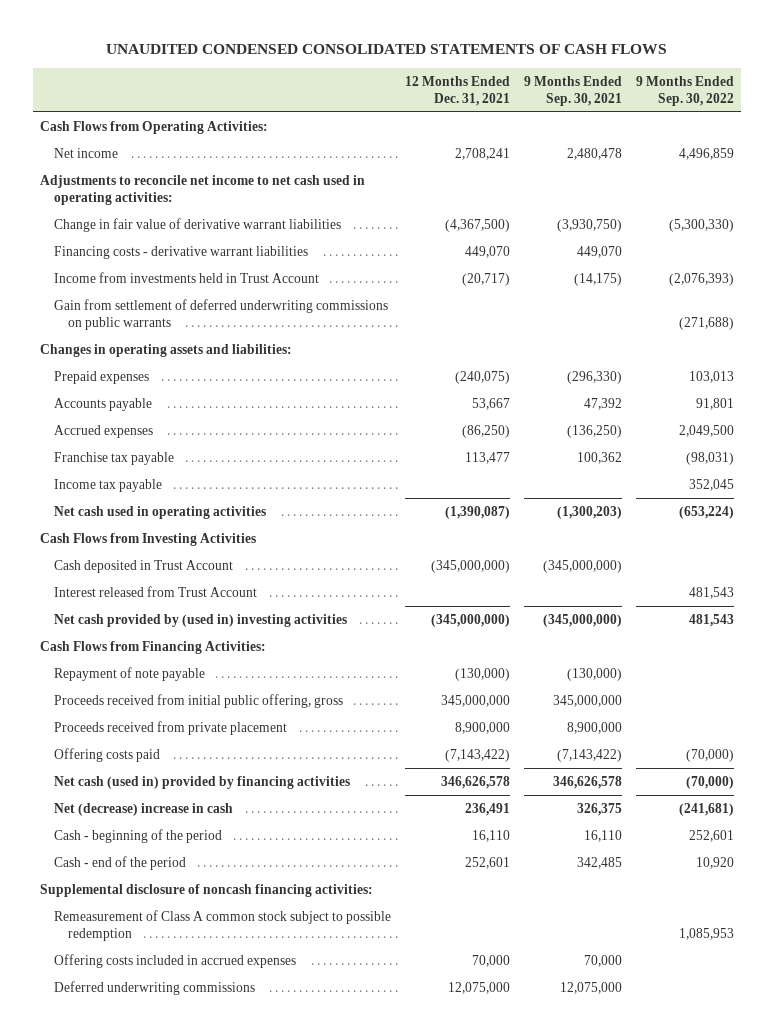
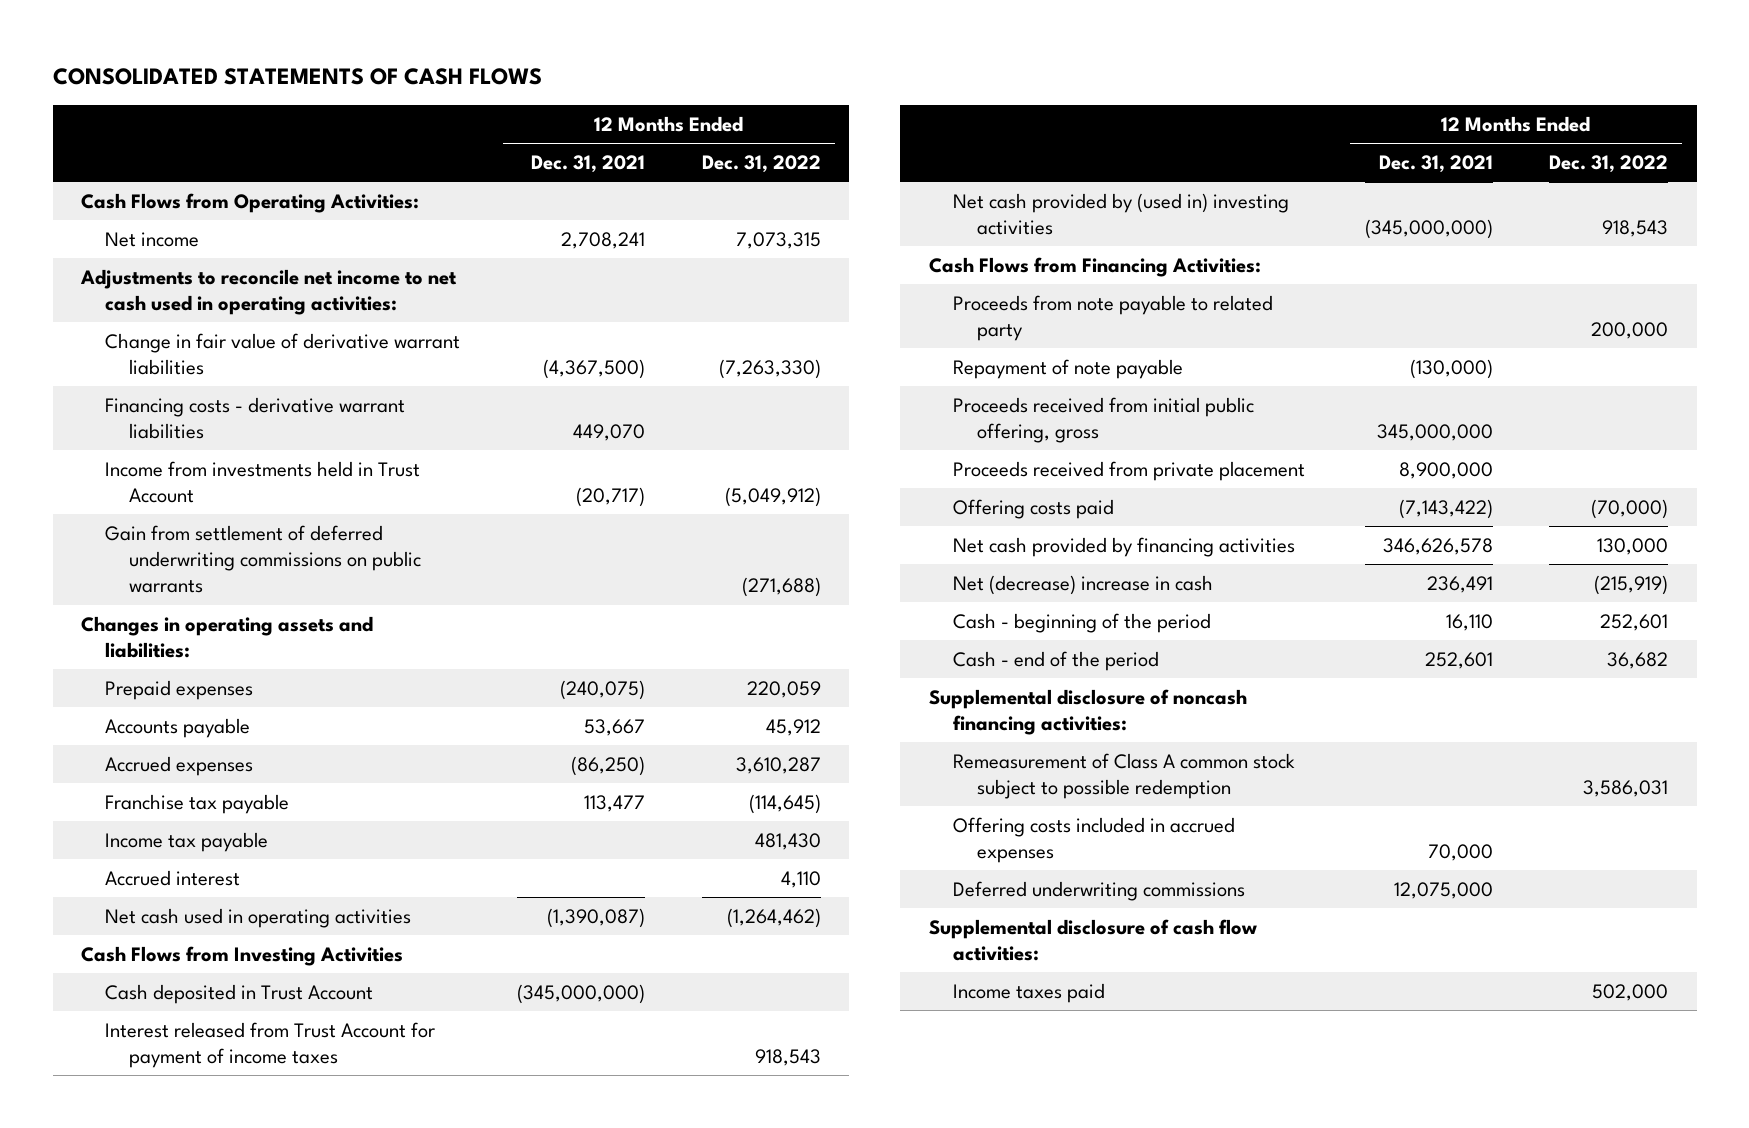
- UNAUDITED CONDENSED CONSOLIDATED STATEMENTS OF CASH FLOWS
+ CONSOLIDATED STATEMENTS OF CASH FLOWS
- | 12 Months Ended Dec. 31, 2021 | 9 Months Ended Sep. 30, 2021 | 9 Months Ended Sep. 30, 2022
+ | 12 Months Ended Dec. 31, 2021 | 12 Months Ended Dec. 31, 2022
+ Accrued interest | | 4,110
- Interest released from Trust Account | | | 481,543
+ Interest released from Trust Account for payment of income taxes | | 918,543
+ Proceeds from note payable to related party | | 200,000
- Net cash (used in) provided by financing activities | 346,626,578 | 346,626,578 | (70,000)
+ Net cash provided by financing activities | 346,626,578 | 130,000
+ Supplemental disclosure of cash flow activities:
+ Income taxes paid | | 502,000

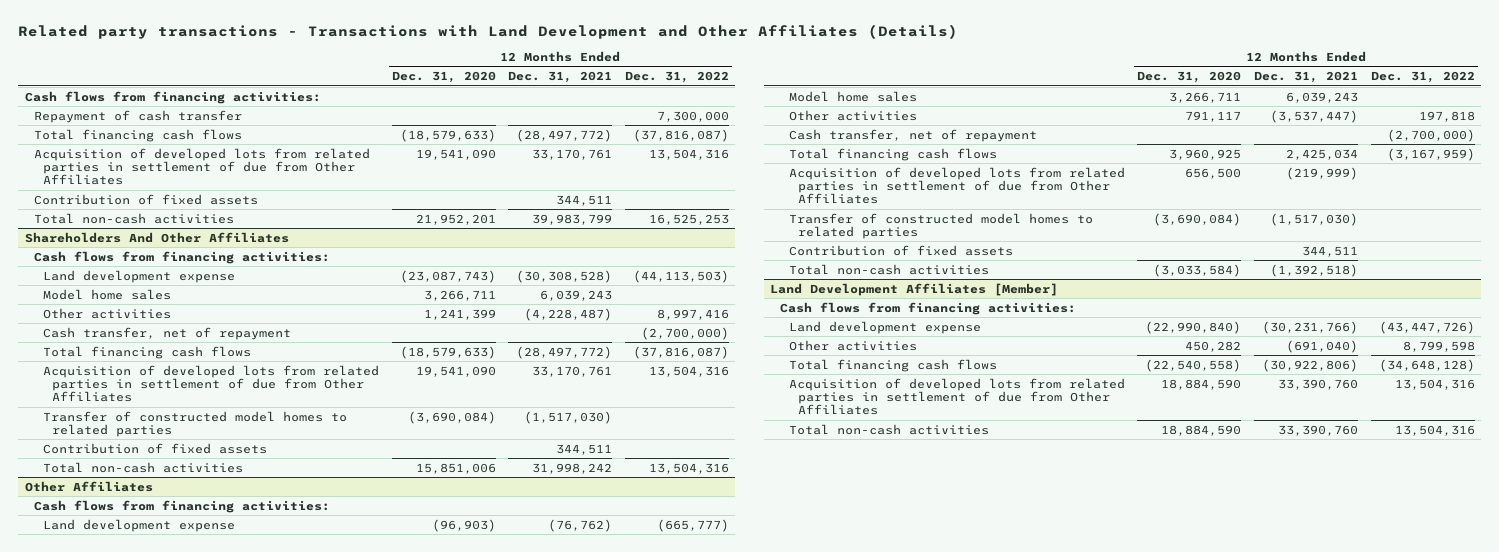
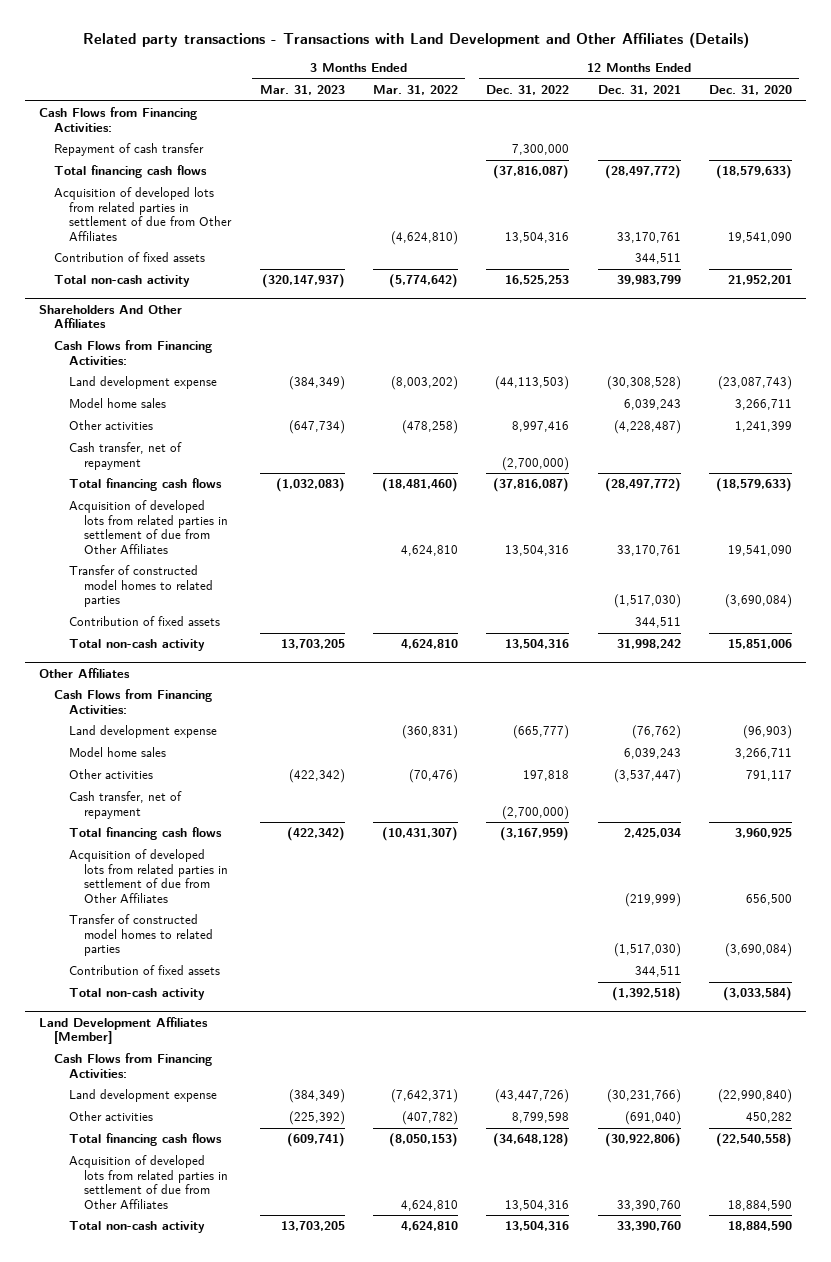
- | 12 Months Ended Dec. 31, 2020 | 12 Months Ended Dec. 31, 2021 | 12 Months Ended Dec. 31, 2022
+ | 3 Months Ended Mar. 31, 2023 | 3 Months Ended Mar. 31, 2022 | 12 Months Ended Dec. 31, 2022 | 12 Months Ended Dec. 31, 2021 | 12 Months Ended Dec. 31, 2020
- Cash flows from financing activities:
+ Cash Flows from Financing Activities:
- Total non-cash activities | 21,952,201 | 39,983,799 | 16,525,253
+ Total non-cash activity | (320,147,937) | (5,774,642) | 16,525,253 | 39,983,799 | 21,952,201
@ Shareholders And Other Affiliates
- Cash flows from financing activities:
+ Cash Flows from Financing Activities:
- Total non-cash activities | 15,851,006 | 31,998,242 | 13,504,316
+ Total non-cash activity | 13,703,205 | 4,624,810 | 13,504,316 | 31,998,242 | 15,851,006
@ Other Affiliates
- Cash flows from financing activities:
+ Cash Flows from Financing Activities:
- Total non-cash activities | (3,033,584) | (1,392,518) |
+ Total non-cash activity | | | | (1,392,518) | (3,033,584)
@ Land Development Affiliates [Member]
- Cash flows from financing activities:
+ Cash Flows from Financing Activities:
- Total non-cash activities | 18,884,590 | 33,390,760 | 13,504,316
+ Total non-cash activity | 13,703,205 | 4,624,810 | 13,504,316 | 33,390,760 | 18,884,590

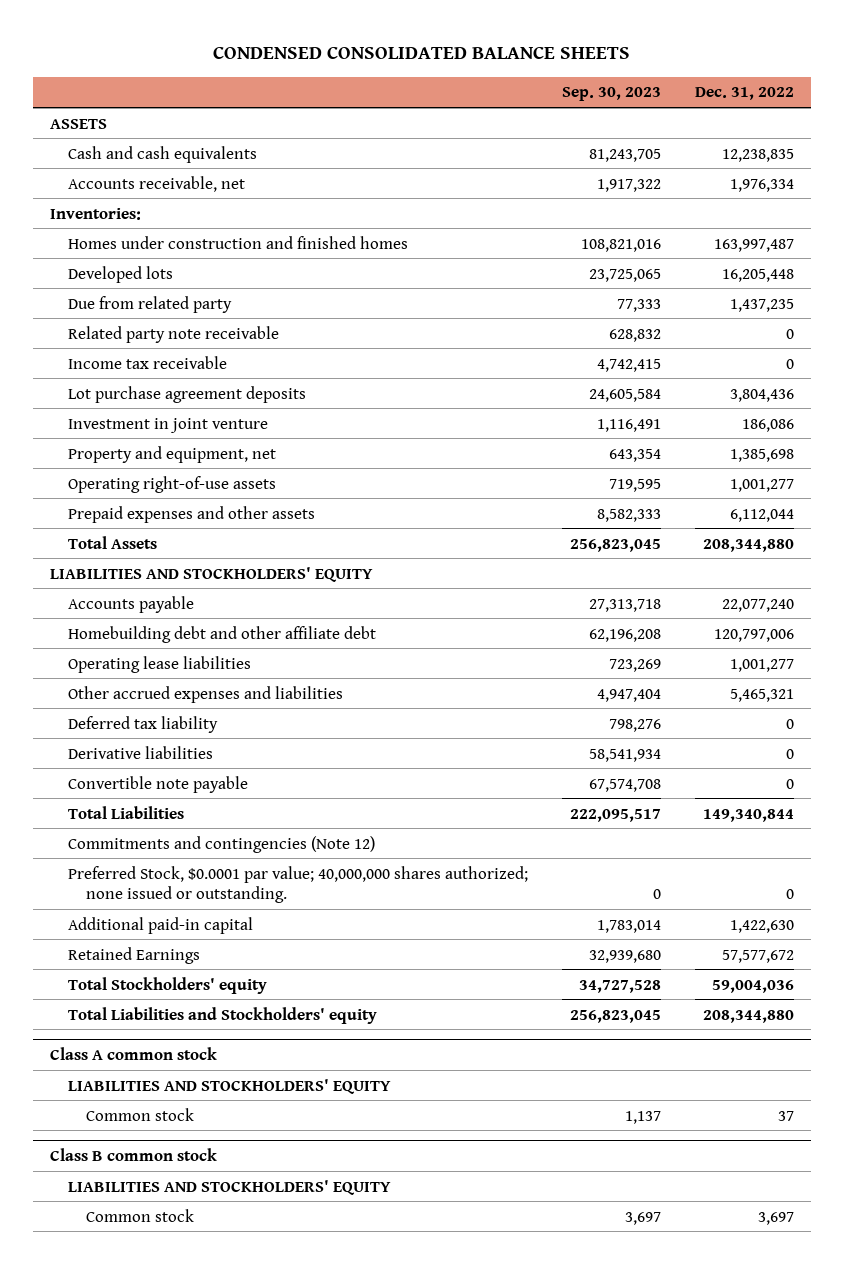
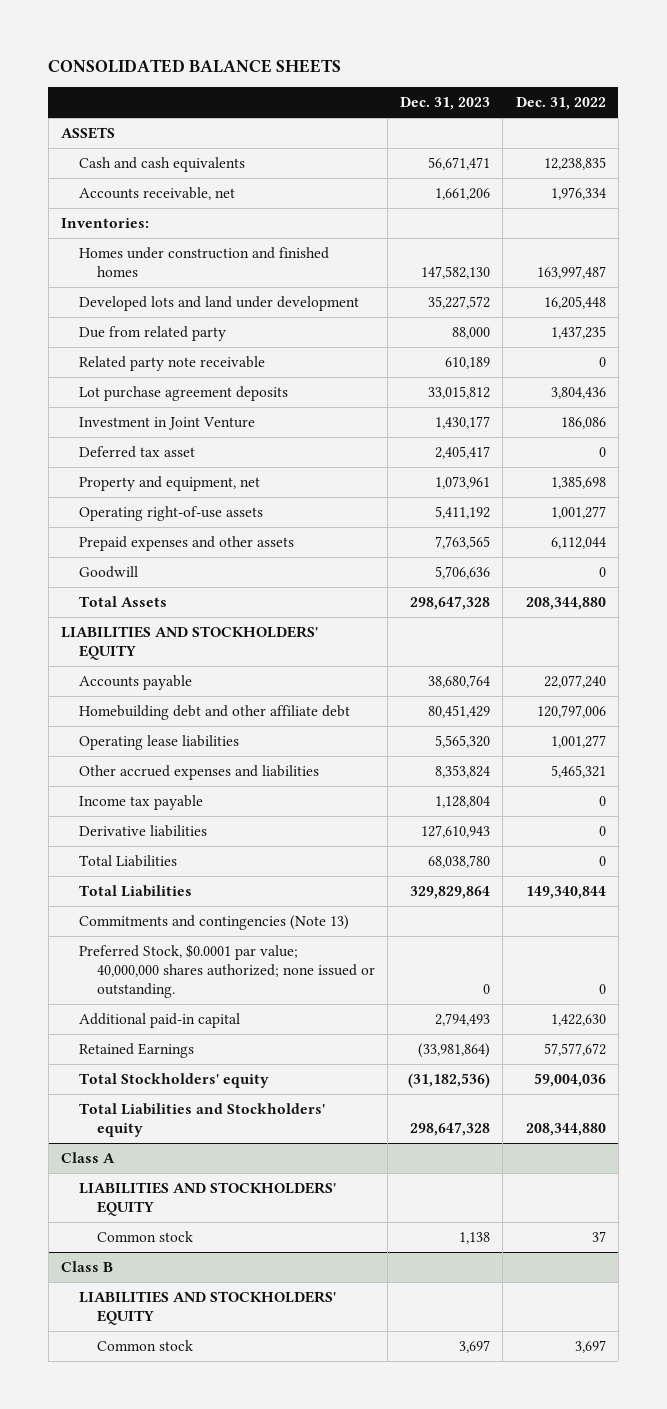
- CONDENSED CONSOLIDATED BALANCE SHEETS
+ CONSOLIDATED BALANCE SHEETS
- | Sep. 30, 2023 | Dec. 31, 2022
+ | Dec. 31, 2023 | Dec. 31, 2022
- Developed lots | 23,725,065 | 16,205,448
+ Developed lots and land under development | 35,227,572 | 16,205,448
- Income tax receivable | 4,742,415 | 0
- Investment in joint venture | 1,116,491 | 186,086
+ Investment in Joint Venture | 1,430,177 | 186,086
+ Deferred tax asset | 2,405,417 | 0
+ Goodwill | 5,706,636 | 0
- Deferred tax liability | 798,276 | 0
+ Income tax payable | 1,128,804 | 0
- Convertible note payable | 67,574,708 | 0
+ Total Liabilities | 68,038,780 | 0
- Commitments and contingencies (Note 12)
+ Commitments and contingencies (Note 13)
- Class A common stock
+ Class A
- Class B common stock
+ Class B

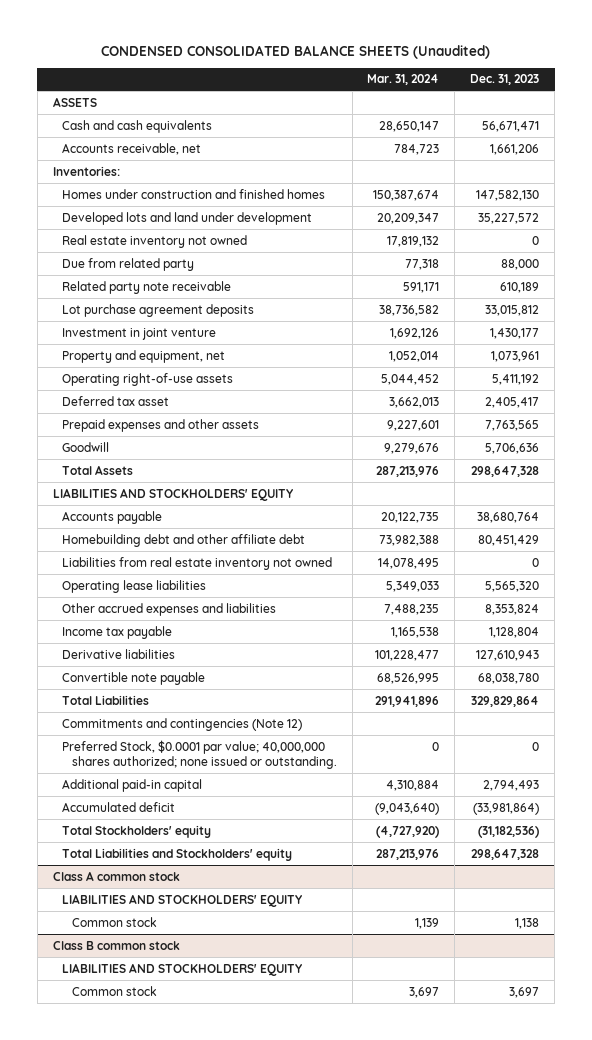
- CONSOLIDATED BALANCE SHEETS
+ CONDENSED CONSOLIDATED BALANCE SHEETS (Unaudited)
- | Dec. 31, 2023 | Dec. 31, 2022
+ | Mar. 31, 2024 | Dec. 31, 2023
+ Real estate inventory not owned | 17,819,132 | 0
- Investment in Joint Venture | 1,430,177 | 186,086
+ Investment in joint venture | 1,692,126 | 1,430,177
moved down: Deferred tax asset | 3,662,013 | 2,405,417
+ Liabilities from real estate inventory not owned | 14,078,495 | 0
- Total Liabilities | 68,038,780 | 0
+ Convertible note payable | 68,526,995 | 68,038,780
- Commitments and contingencies (Note 13)
+ Commitments and contingencies (Note 12)
- Retained Earnings | (33,981,864) | 57,577,672
+ Accumulated deficit | (9,043,640) | (33,981,864)
- Class A
+ Class A common stock
- Class B
+ Class B common stock

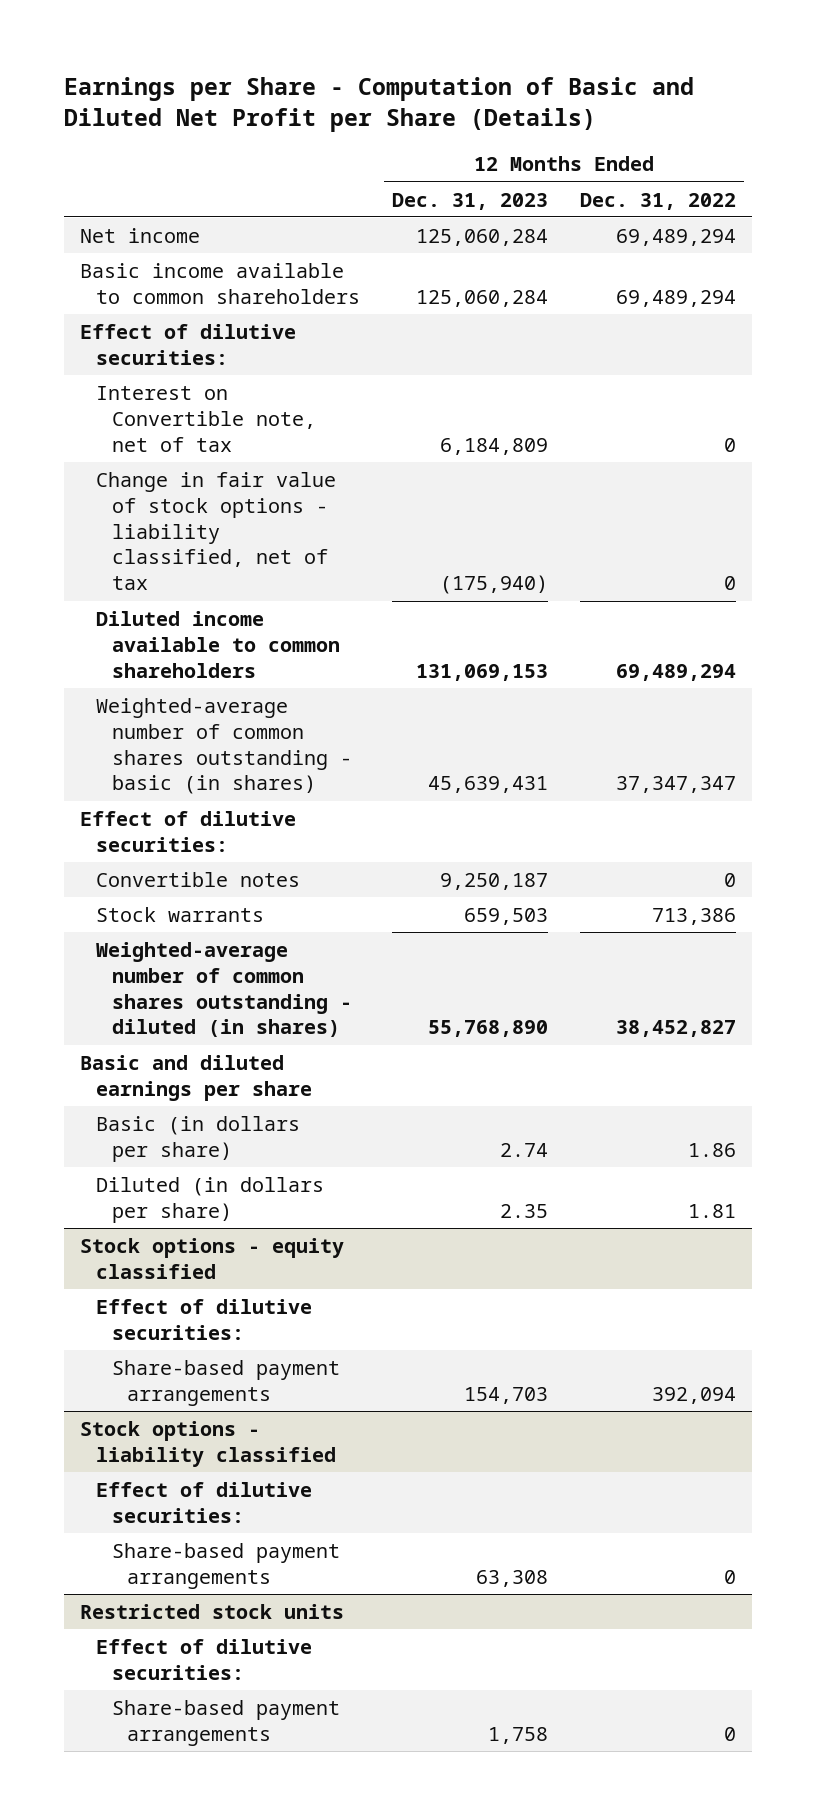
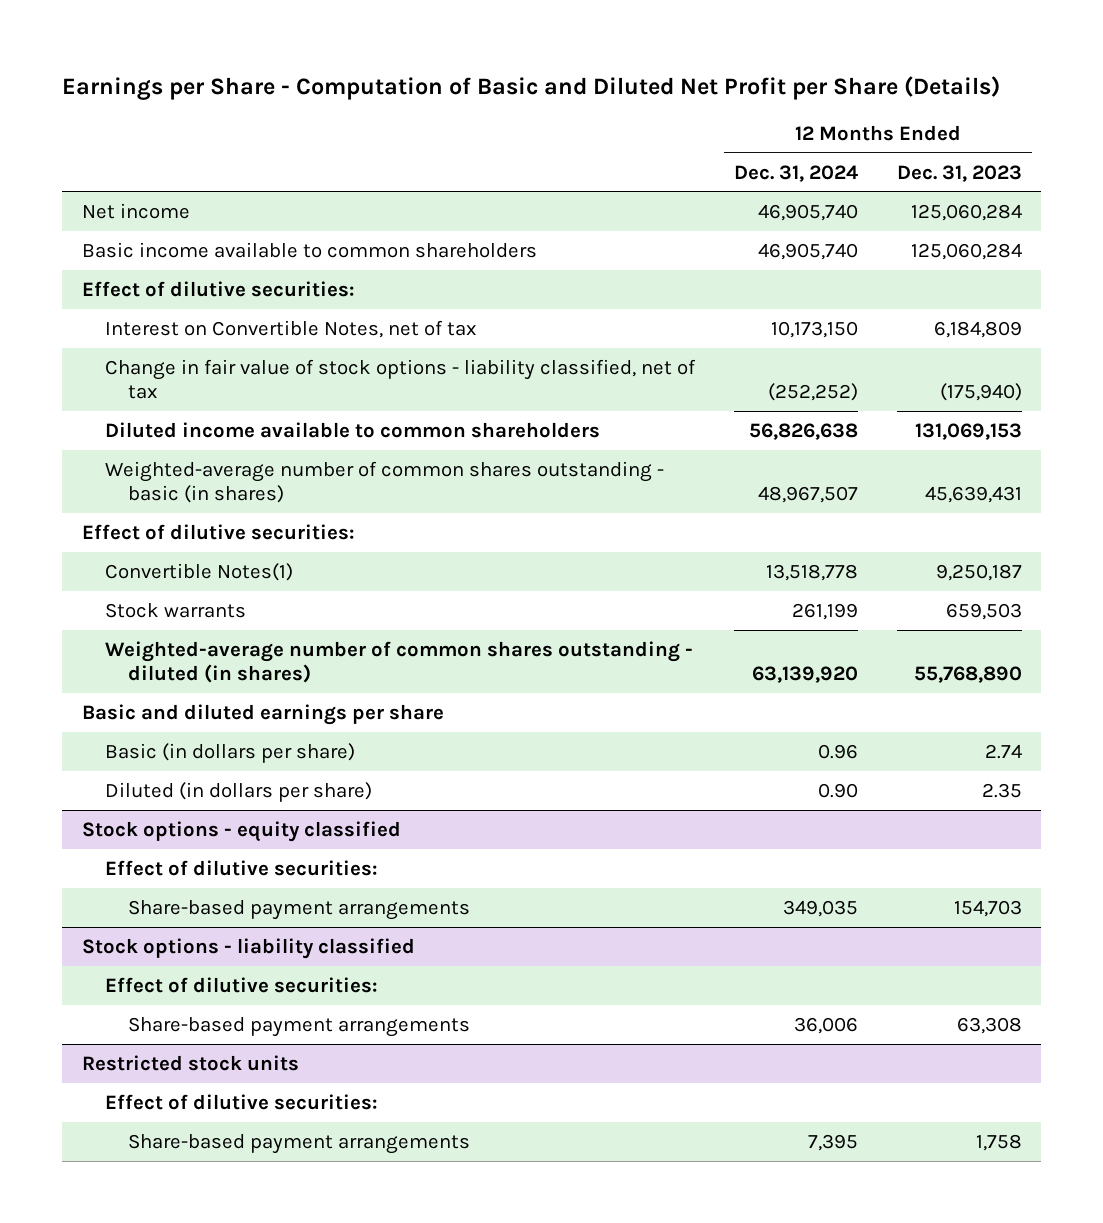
- | 12 Months Ended Dec. 31, 2023 | 12 Months Ended Dec. 31, 2022
+ | 12 Months Ended Dec. 31, 2024 | 12 Months Ended Dec. 31, 2023
- Interest on Convertible note, net of tax | 6,184,809 | 0
+ Interest on Convertible Notes, net of tax | 10,173,150 | 6,184,809
- Convertible notes | 9,250,187 | 0
+ Convertible Notes(1) | 13,518,778 | 9,250,187

